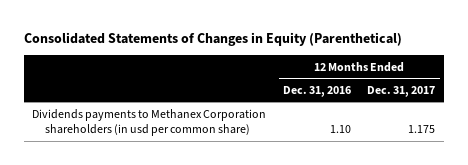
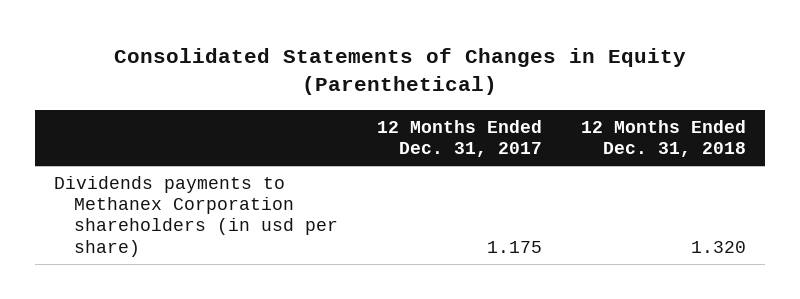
- | 12 Months Ended Dec. 31, 2016 | 12 Months Ended Dec. 31, 2017
+ | 12 Months Ended Dec. 31, 2017 | 12 Months Ended Dec. 31, 2018
- Dividends payments to Methanex Corporation shareholders (in usd per common share) | 1.10 | 1.175
+ Dividends payments to Methanex Corporation shareholders (in usd per share) | 1.175 | 1.320

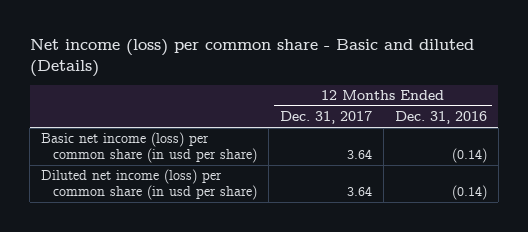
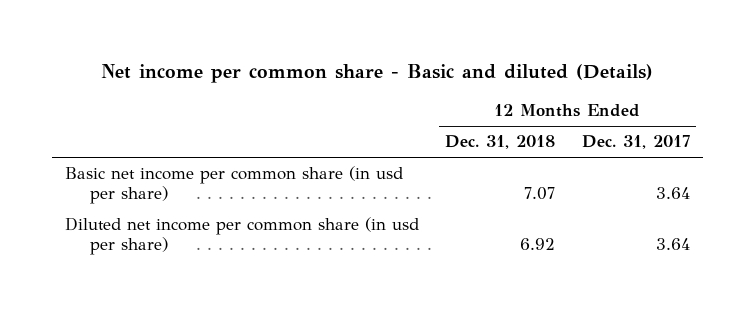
- Net income (loss) per common share - Basic and diluted (Details)
+ Net income per common share - Basic and diluted (Details)
- | 12 Months Ended Dec. 31, 2017 | 12 Months Ended Dec. 31, 2016
+ | 12 Months Ended Dec. 31, 2018 | 12 Months Ended Dec. 31, 2017
- Basic net income (loss) per common share (in usd per share) | 3.64 | (0.14)
- Diluted net income (loss) per common share (in usd per share) | 3.64 | (0.14)
+ Basic net income per common share (in usd per share) | 7.07 | 3.64
+ Diluted net income per common share (in usd per share) | 6.92 | 3.64

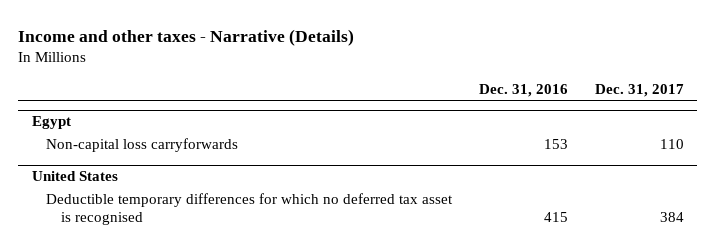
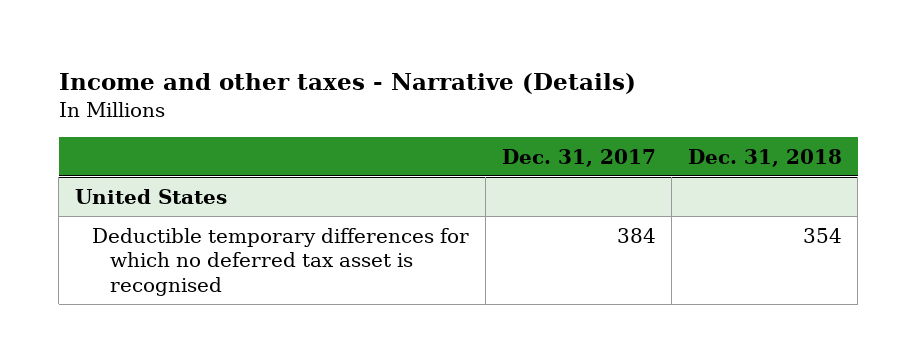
- | Dec. 31, 2016 | Dec. 31, 2017
+ | Dec. 31, 2017 | Dec. 31, 2018
- Egypt
- Non-capital loss carryforwards | 153 | 110

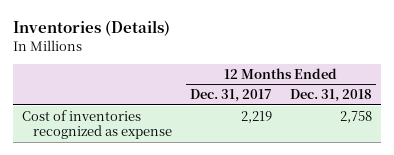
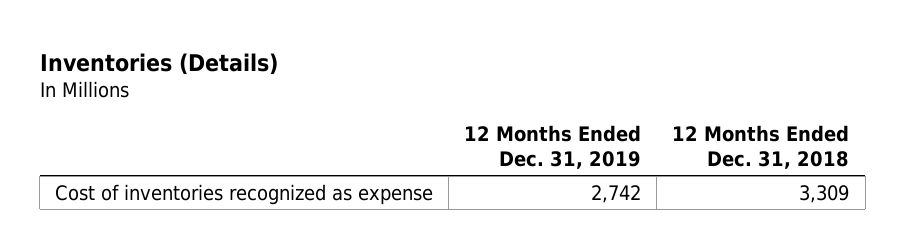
- | 12 Months Ended Dec. 31, 2017 | 12 Months Ended Dec. 31, 2018
+ | 12 Months Ended Dec. 31, 2019 | 12 Months Ended Dec. 31, 2018
- Cost of inventories recognized as expense | 2,219 | 2,758
+ Cost of inventories recognized as expense | 2,742 | 3,309

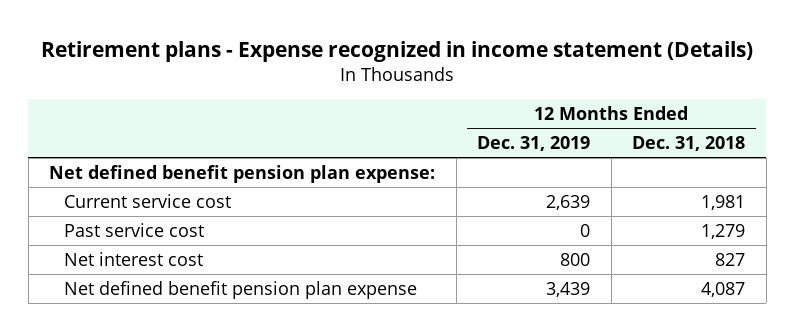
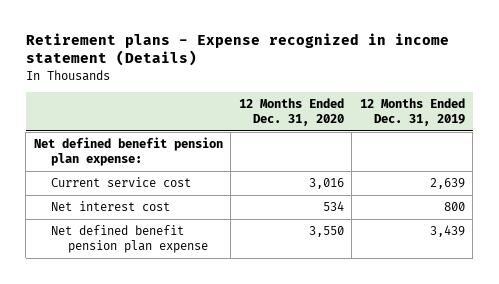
- | 12 Months Ended Dec. 31, 2019 | 12 Months Ended Dec. 31, 2018
+ | 12 Months Ended Dec. 31, 2020 | 12 Months Ended Dec. 31, 2019
- Past service cost | 0 | 1,279

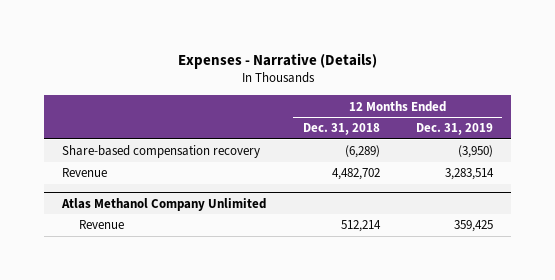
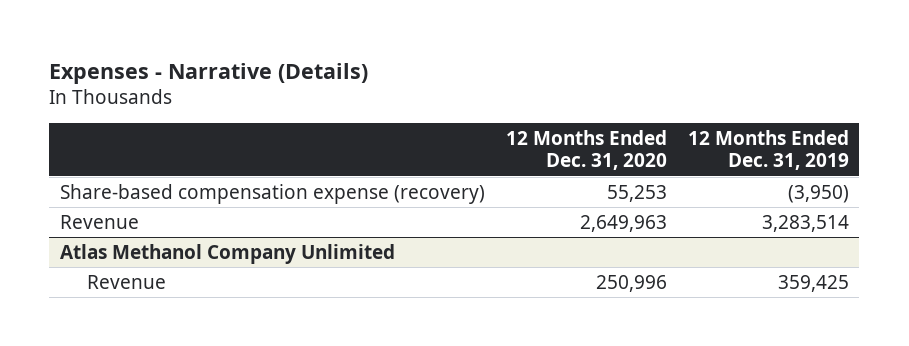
- | 12 Months Ended Dec. 31, 2018 | 12 Months Ended Dec. 31, 2019
+ | 12 Months Ended Dec. 31, 2020 | 12 Months Ended Dec. 31, 2019
- Share-based compensation recovery | (6,289) | (3,950)
+ Share-based compensation expense (recovery) | 55,253 | (3,950)

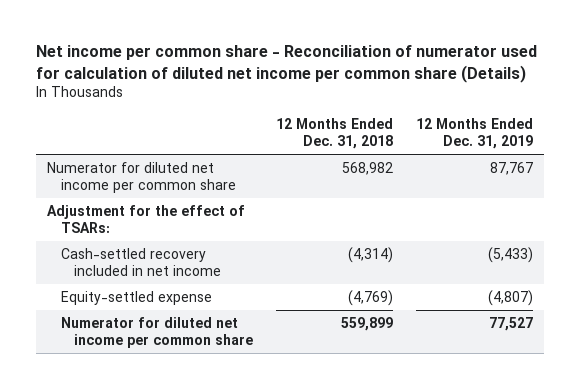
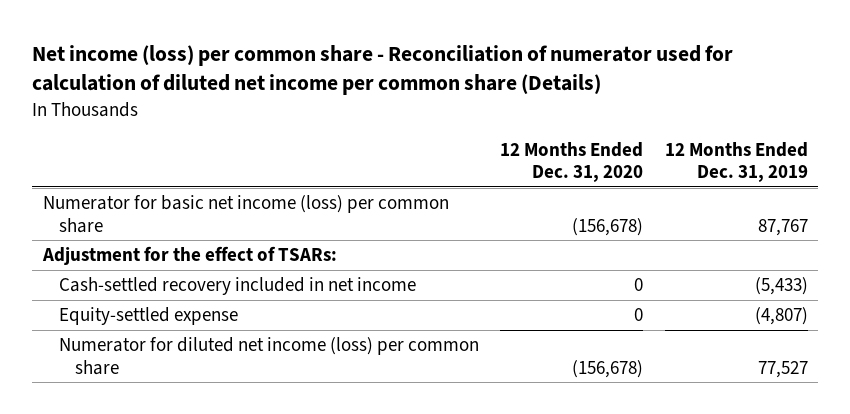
- Net income per common share - Reconciliation of numerator used for calculation of diluted net income per common share (Details)
+ Net income (loss) per common share - Reconciliation of numerator used for calculation of diluted net income per common share (Details)
- | 12 Months Ended Dec. 31, 2018 | 12 Months Ended Dec. 31, 2019
+ | 12 Months Ended Dec. 31, 2020 | 12 Months Ended Dec. 31, 2019
- Numerator for diluted net income per common share | 568,982 | 87,767
+ Numerator for basic net income (loss) per common share | (156,678) | 87,767
- Numerator for diluted net income per common share | 559,899 | 77,527
+ Numerator for diluted net income (loss) per common share | (156,678) | 77,527

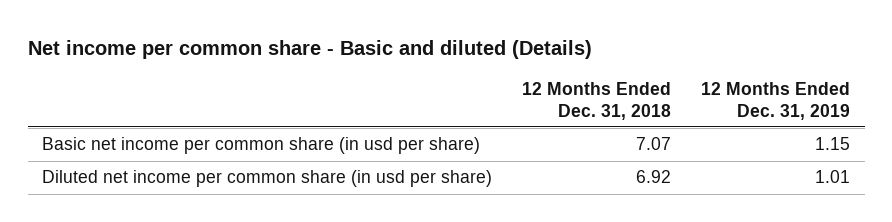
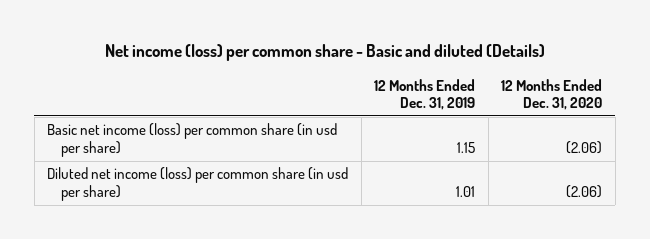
- Net income per common share - Basic and diluted (Details)
+ Net income (loss) per common share - Basic and diluted (Details)
- | 12 Months Ended Dec. 31, 2018 | 12 Months Ended Dec. 31, 2019
+ | 12 Months Ended Dec. 31, 2019 | 12 Months Ended Dec. 31, 2020
- Basic net income per common share (in usd per share) | 7.07 | 1.15
- Diluted net income per common share (in usd per share) | 6.92 | 1.01
+ Basic net income (loss) per common share (in usd per share) | 1.15 | (2.06)
+ Diluted net income (loss) per common share (in usd per share) | 1.01 | (2.06)

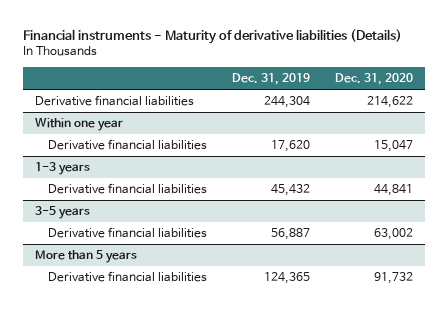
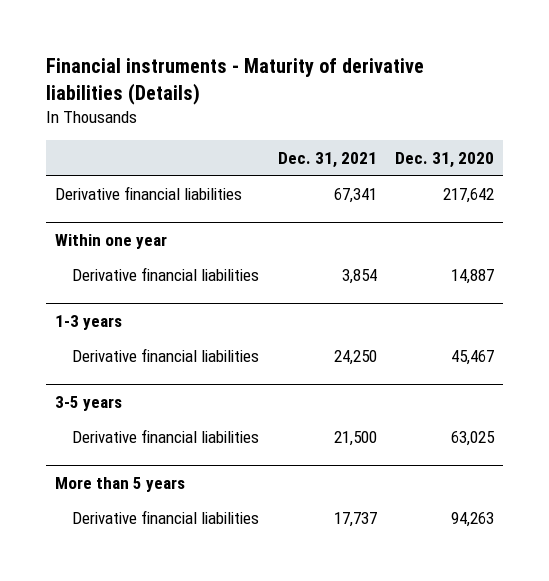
- | Dec. 31, 2019 | Dec. 31, 2020
+ | Dec. 31, 2021 | Dec. 31, 2020
- Derivative financial liabilities | 244,304 | 214,622
+ Derivative financial liabilities | 67,341 | 217,642
@ Within one year
- Derivative financial liabilities | 17,620 | 15,047
+ Derivative financial liabilities | 3,854 | 14,887
@ 1-3 years
- Derivative financial liabilities | 45,432 | 44,841
+ Derivative financial liabilities | 24,250 | 45,467
@ 3-5 years
- Derivative financial liabilities | 56,887 | 63,002
+ Derivative financial liabilities | 21,500 | 63,025
@ More than 5 years
- Derivative financial liabilities | 124,365 | 91,732
+ Derivative financial liabilities | 17,737 | 94,263

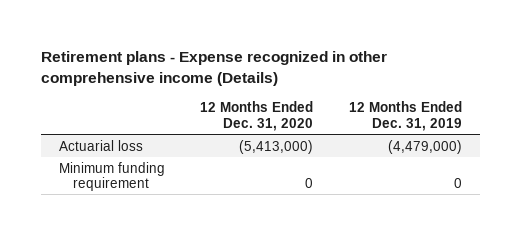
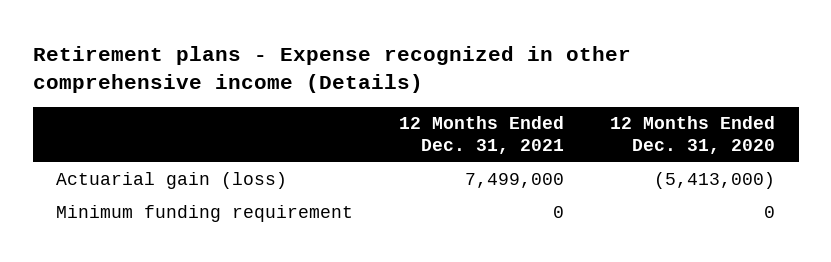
- | 12 Months Ended Dec. 31, 2020 | 12 Months Ended Dec. 31, 2019
+ | 12 Months Ended Dec. 31, 2021 | 12 Months Ended Dec. 31, 2020
- Actuarial loss | (5,413,000) | (4,479,000)
+ Actuarial gain (loss) | 7,499,000 | (5,413,000)

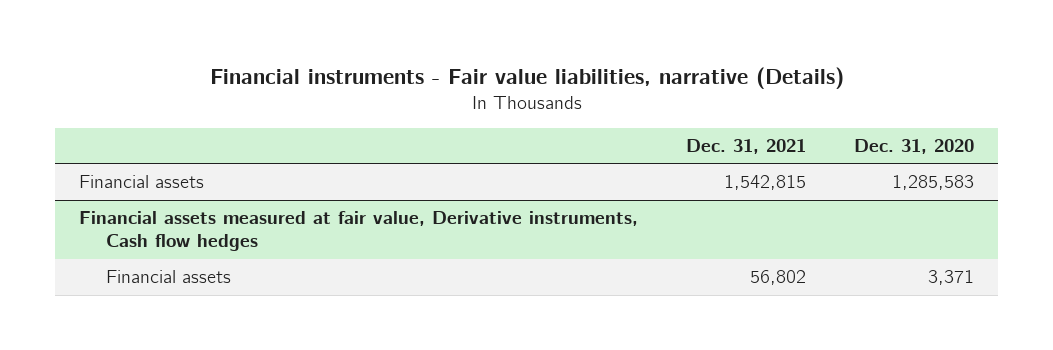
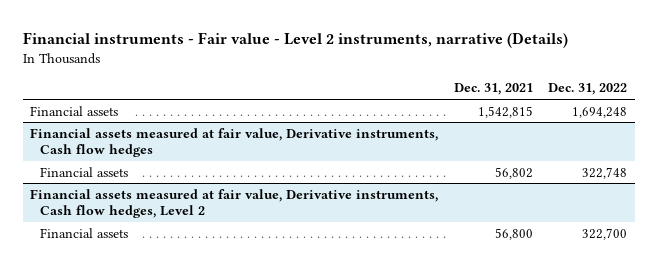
- Financial instruments - Fair value liabilities, narrative (Details)
+ Financial instruments - Fair value - Level 2 instruments, narrative (Details)
- | Dec. 31, 2021 | Dec. 31, 2020
+ | Dec. 31, 2021 | Dec. 31, 2022
+ Financial assets measured at fair value, Derivative instruments, Cash flow hedges, Level 2
+ Financial assets | 56,800 | 322,700

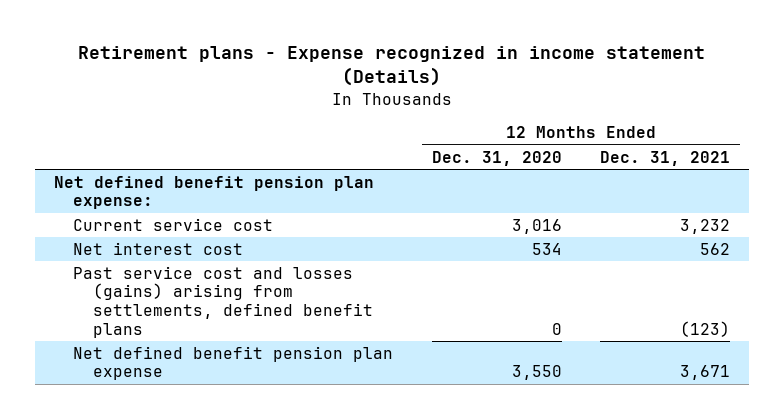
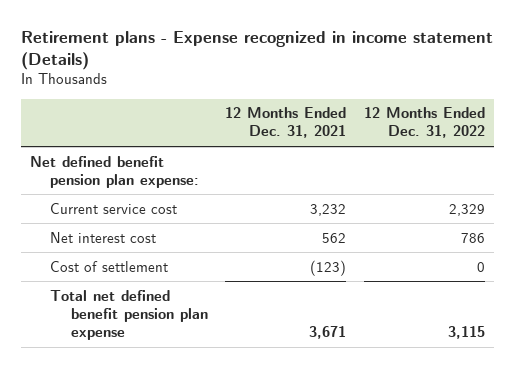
- | 12 Months Ended Dec. 31, 2020 | 12 Months Ended Dec. 31, 2021
+ | 12 Months Ended Dec. 31, 2021 | 12 Months Ended Dec. 31, 2022
- Past service cost and losses (gains) arising from settlements, defined benefit plans | 0 | (123)
- Net defined benefit pension plan expense | 3,550 | 3,671
+ Cost of settlement | (123) | 0
+ Total net defined benefit pension plan expense | 3,671 | 3,115

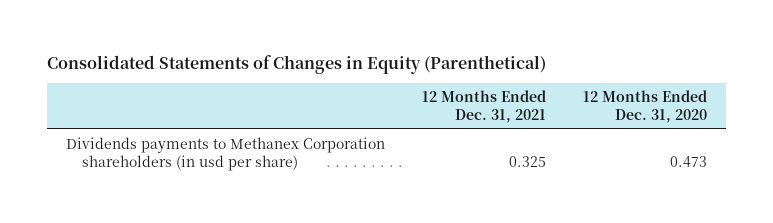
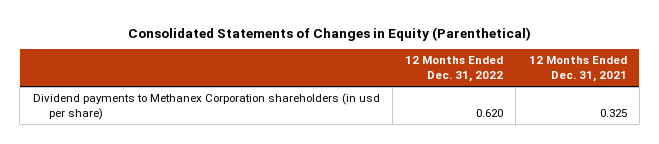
- | 12 Months Ended Dec. 31, 2021 | 12 Months Ended Dec. 31, 2020
+ | 12 Months Ended Dec. 31, 2022 | 12 Months Ended Dec. 31, 2021
- Dividends payments to Methanex Corporation shareholders (in usd per share) | 0.325 | 0.473
+ Dividend payments to Methanex Corporation shareholders (in usd per share) | 0.620 | 0.325

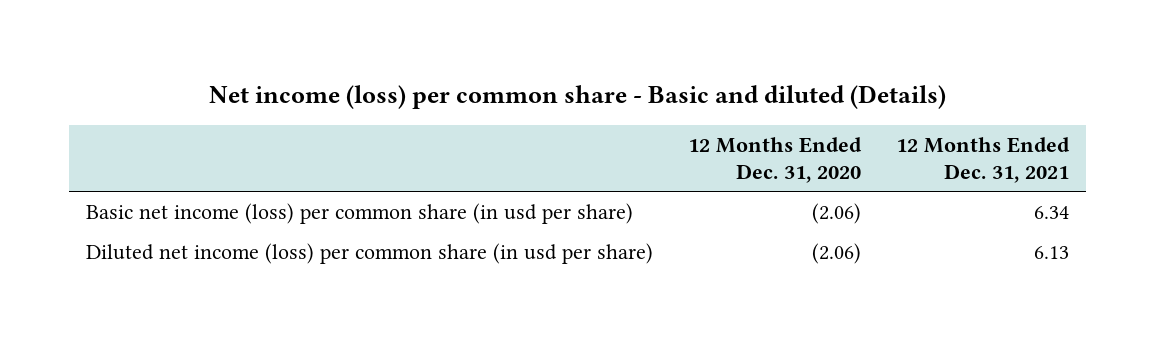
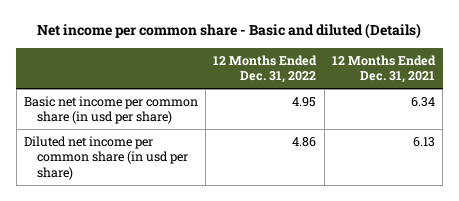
- Net income (loss) per common share - Basic and diluted (Details)
+ Net income per common share - Basic and diluted (Details)
- | 12 Months Ended Dec. 31, 2020 | 12 Months Ended Dec. 31, 2021
+ | 12 Months Ended Dec. 31, 2022 | 12 Months Ended Dec. 31, 2021
- Basic net income (loss) per common share (in usd per share) | (2.06) | 6.34
- Diluted net income (loss) per common share (in usd per share) | (2.06) | 6.13
+ Basic net income per common share (in usd per share) | 4.95 | 6.34
+ Diluted net income per common share (in usd per share) | 4.86 | 6.13

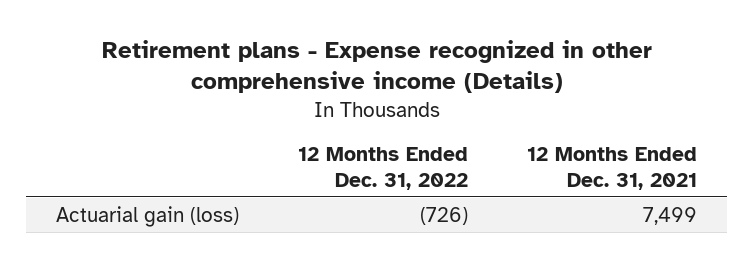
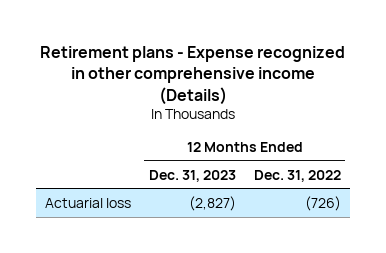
- | 12 Months Ended Dec. 31, 2022 | 12 Months Ended Dec. 31, 2021
+ | 12 Months Ended Dec. 31, 2023 | 12 Months Ended Dec. 31, 2022
- Actuarial gain (loss) | (726) | 7,499
+ Actuarial loss | (2,827) | (726)

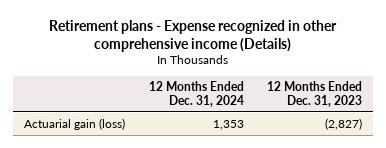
- | 12 Months Ended Dec. 31, 2023 | 12 Months Ended Dec. 31, 2022
+ | 12 Months Ended Dec. 31, 2024 | 12 Months Ended Dec. 31, 2023
- Actuarial loss | (2,827) | (726)
+ Actuarial gain (loss) | 1,353 | (2,827)

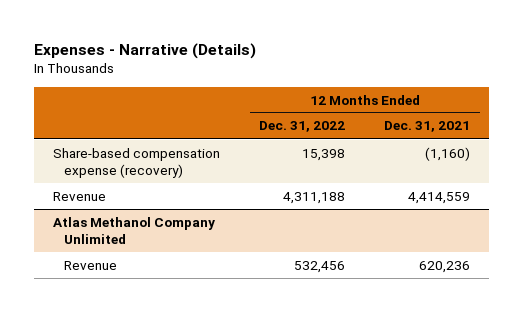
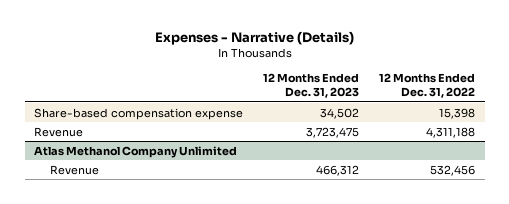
- | 12 Months Ended Dec. 31, 2022 | 12 Months Ended Dec. 31, 2021
+ | 12 Months Ended Dec. 31, 2023 | 12 Months Ended Dec. 31, 2022
- Share-based compensation expense (recovery) | 15,398 | (1,160)
+ Share-based compensation expense | 34,502 | 15,398

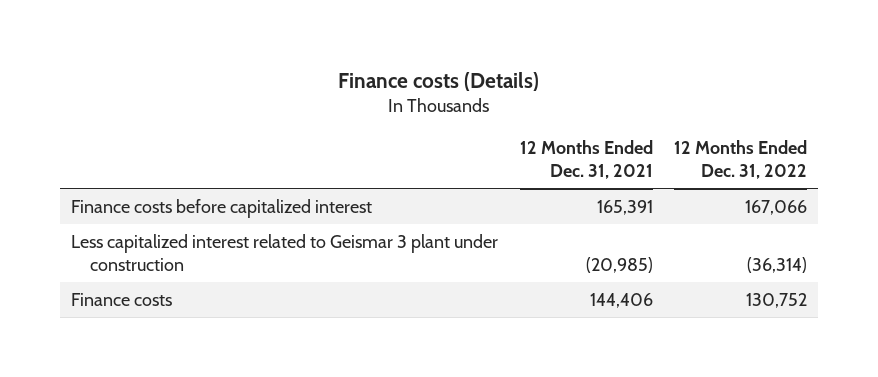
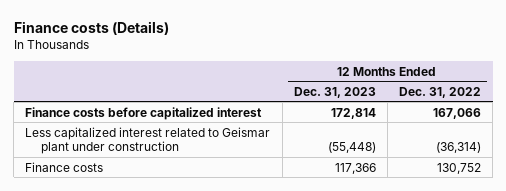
- | 12 Months Ended Dec. 31, 2021 | 12 Months Ended Dec. 31, 2022
+ | 12 Months Ended Dec. 31, 2023 | 12 Months Ended Dec. 31, 2022
- Less capitalized interest related to Geismar 3 plant under construction | (20,985) | (36,314)
+ Less capitalized interest related to Geismar plant under construction | (55,448) | (36,314)

